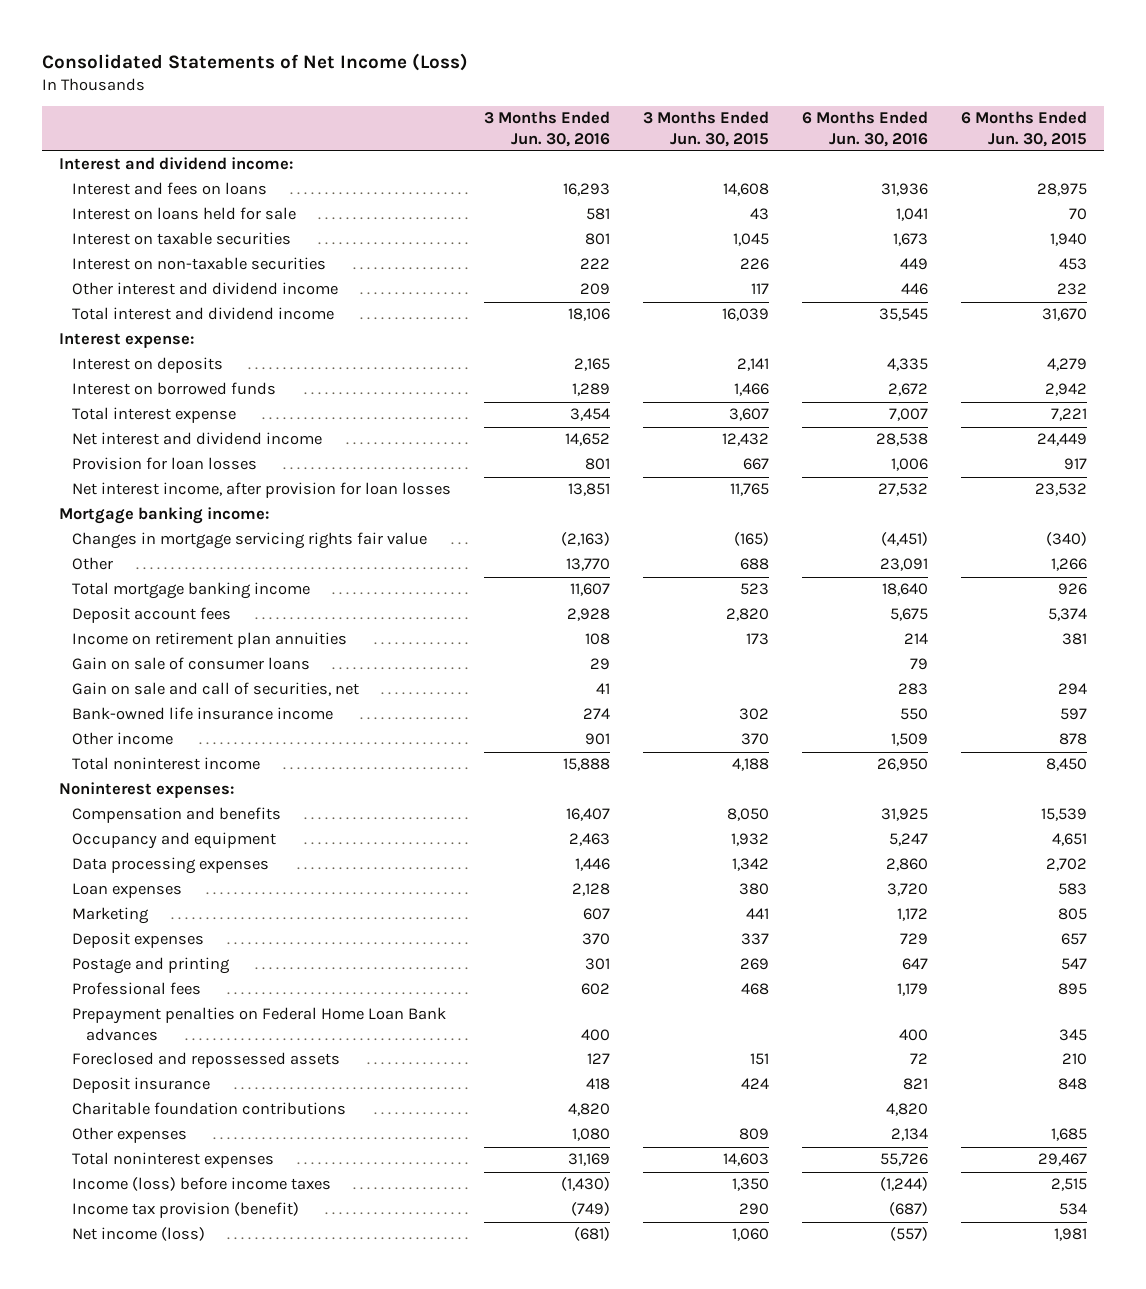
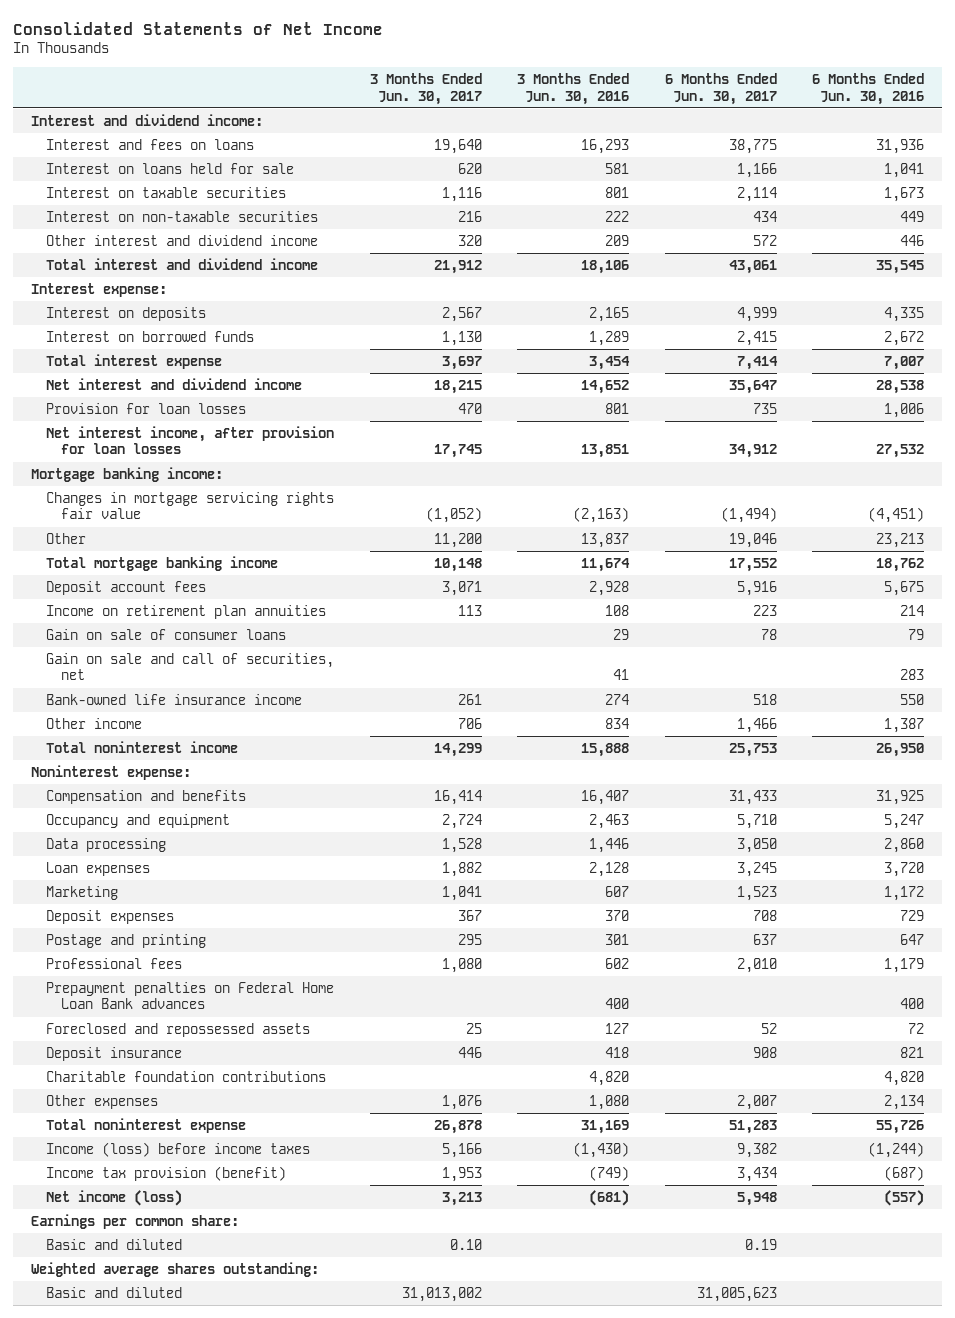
- Consolidated Statements of Net Income (Loss)
+ Consolidated Statements of Net Income
- | 3 Months Ended Jun. 30, 2016 | 3 Months Ended Jun. 30, 2015 | 6 Months Ended Jun. 30, 2016 | 6 Months Ended Jun. 30, 2015
+ | 3 Months Ended Jun. 30, 2017 | 3 Months Ended Jun. 30, 2016 | 6 Months Ended Jun. 30, 2017 | 6 Months Ended Jun. 30, 2016
- Other | 13,770 | 688 | 23,091 | 1,266
- Total mortgage banking income | 11,607 | 523 | 18,640 | 926
+ Other | 11,200 | 13,837 | 19,046 | 23,213
+ Total mortgage banking income | 10,148 | 11,674 | 17,552 | 18,762
- Other income | 901 | 370 | 1,509 | 878
+ Other income | 706 | 834 | 1,466 | 1,387
- Noninterest expenses:
+ Noninterest expense:
- Data processing expenses | 1,446 | 1,342 | 2,860 | 2,702
+ Data processing | 1,528 | 1,446 | 3,050 | 2,860
- Total noninterest expenses | 31,169 | 14,603 | 55,726 | 29,467
+ Total noninterest expense | 26,878 | 31,169 | 51,283 | 55,726
+ Earnings per common share:
+ Basic and diluted | 0.10 | | 0.19 |
+ Weighted average shares outstanding:
+ Basic and diluted | 31,013,002 | | 31,005,623 |

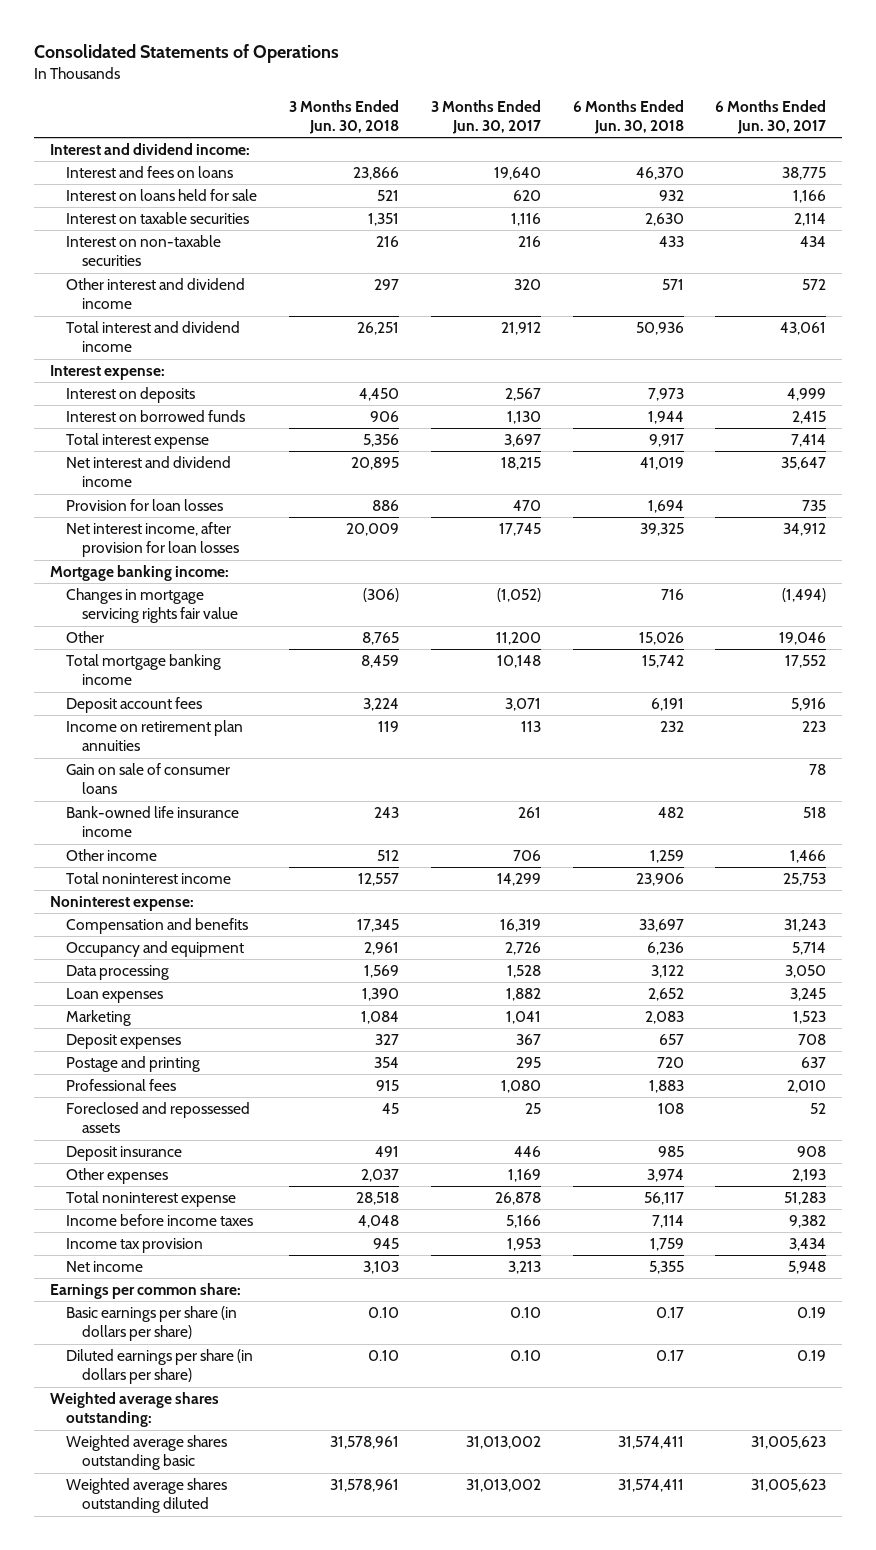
- Consolidated Statements of Net Income
+ Consolidated Statements of Operations
- | 3 Months Ended Jun. 30, 2017 | 3 Months Ended Jun. 30, 2016 | 6 Months Ended Jun. 30, 2017 | 6 Months Ended Jun. 30, 2016
+ | 3 Months Ended Jun. 30, 2018 | 3 Months Ended Jun. 30, 2017 | 6 Months Ended Jun. 30, 2018 | 6 Months Ended Jun. 30, 2017
- Gain on sale and call of securities, net | | 41 | | 283
- Compensation and benefits | 16,414 | 16,407 | 31,433 | 31,925
- Occupancy and equipment | 2,724 | 2,463 | 5,710 | 5,247
+ Compensation and benefits | 17,345 | 16,319 | 33,697 | 31,243
+ Occupancy and equipment | 2,961 | 2,726 | 6,236 | 5,714
- Prepayment penalties on Federal Home Loan Bank advances | | 400 | | 400
- Charitable foundation contributions | | 4,820 | | 4,820
- Other expenses | 1,076 | 1,080 | 2,007 | 2,134
+ Other expenses | 2,037 | 1,169 | 3,974 | 2,193
- Income (loss) before income taxes | 5,166 | (1,430) | 9,382 | (1,244)
- Income tax provision (benefit) | 1,953 | (749) | 3,434 | (687)
- Net income (loss) | 3,213 | (681) | 5,948 | (557)
+ Income before income taxes | 4,048 | 5,166 | 7,114 | 9,382
+ Income tax provision | 945 | 1,953 | 1,759 | 3,434
+ Net income | 3,103 | 3,213 | 5,355 | 5,948
- Basic and diluted | 0.10 | | 0.19 |
+ Basic earnings per share (in dollars per share) | 0.10 | 0.10 | 0.17 | 0.19
+ Diluted earnings per share (in dollars per share) | 0.10 | 0.10 | 0.17 | 0.19
- Basic and diluted | 31,013,002 | | 31,005,623 |
+ Weighted average shares outstanding basic | 31,578,961 | 31,013,002 | 31,574,411 | 31,005,623
+ Weighted average shares outstanding diluted | 31,578,961 | 31,013,002 | 31,574,411 | 31,005,623

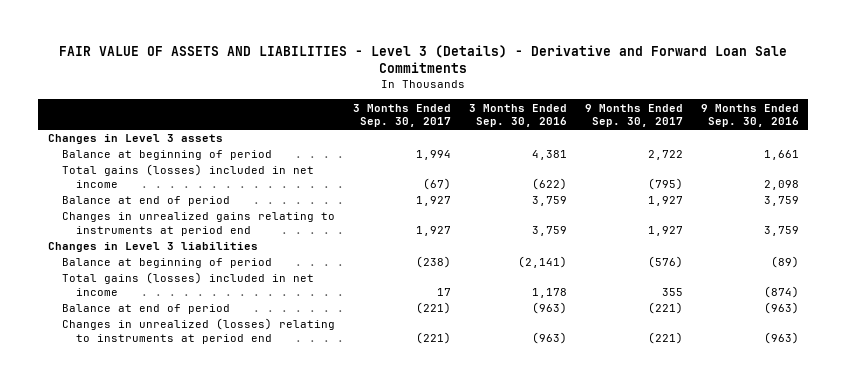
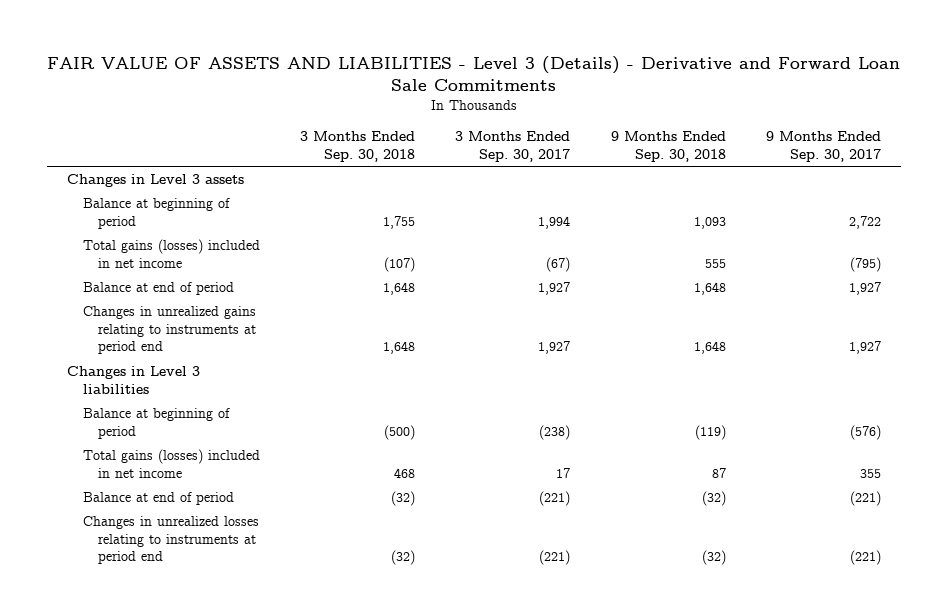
- | 3 Months Ended Sep. 30, 2017 | 3 Months Ended Sep. 30, 2016 | 9 Months Ended Sep. 30, 2017 | 9 Months Ended Sep. 30, 2016
+ | 3 Months Ended Sep. 30, 2018 | 3 Months Ended Sep. 30, 2017 | 9 Months Ended Sep. 30, 2018 | 9 Months Ended Sep. 30, 2017
- Changes in unrealized (losses) relating to instruments at period end | (221) | (963) | (221) | (963)
+ Changes in unrealized losses relating to instruments at period end | (32) | (221) | (32) | (221)

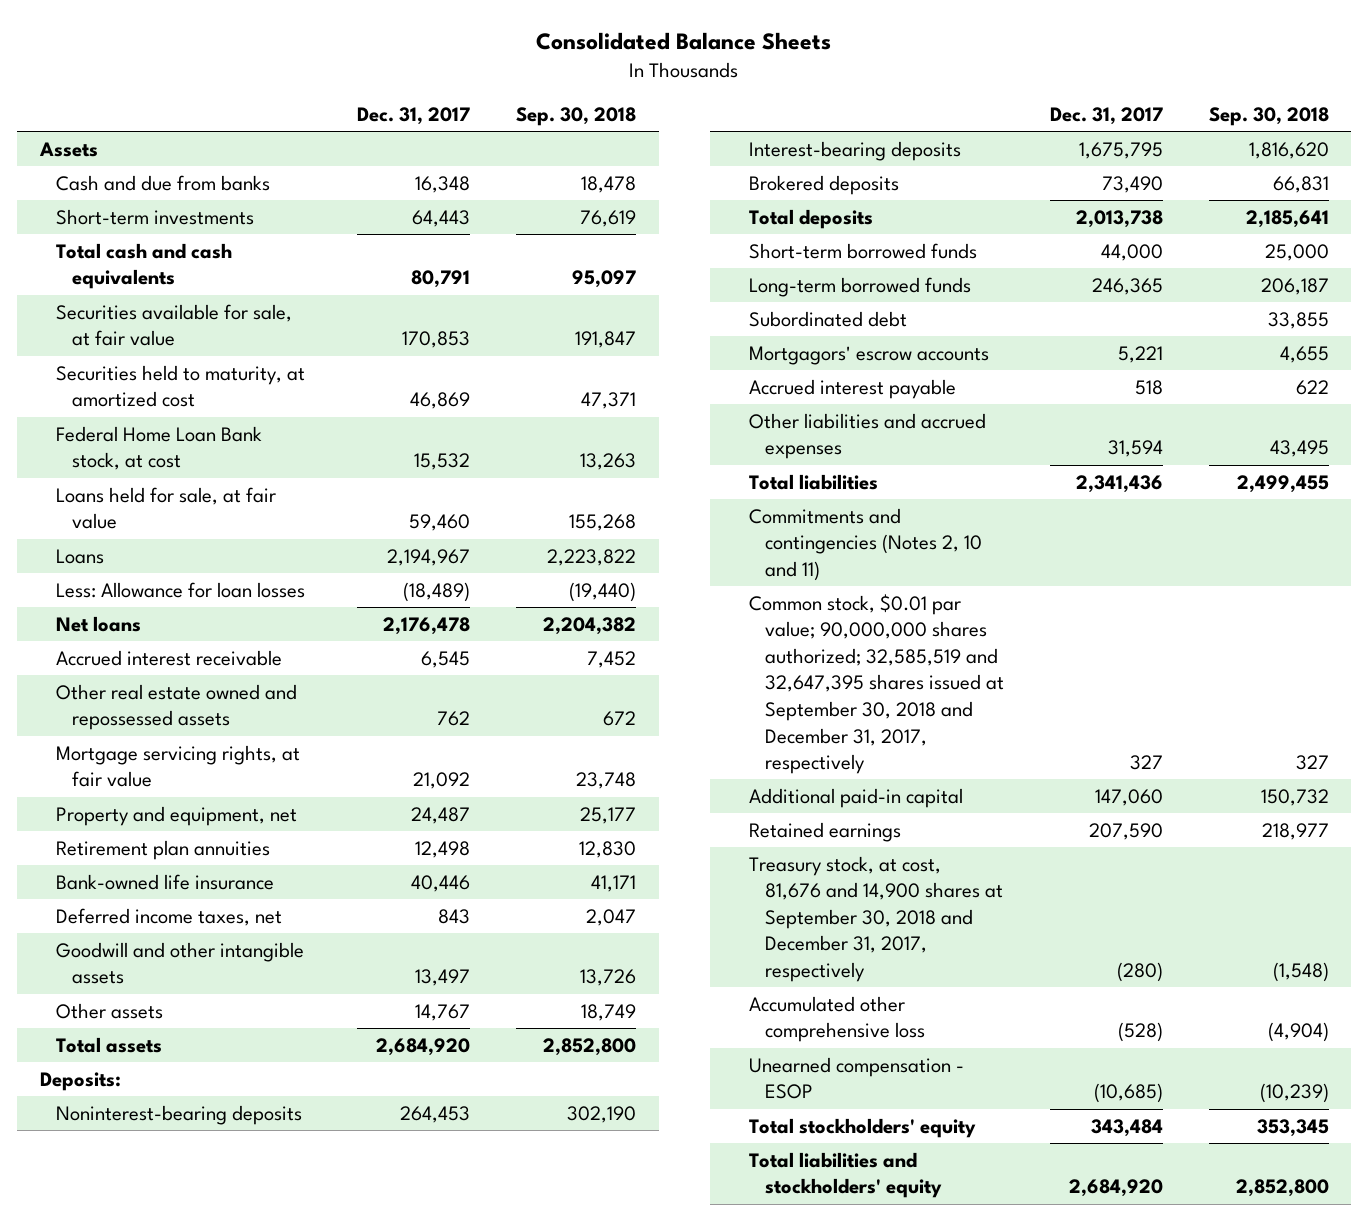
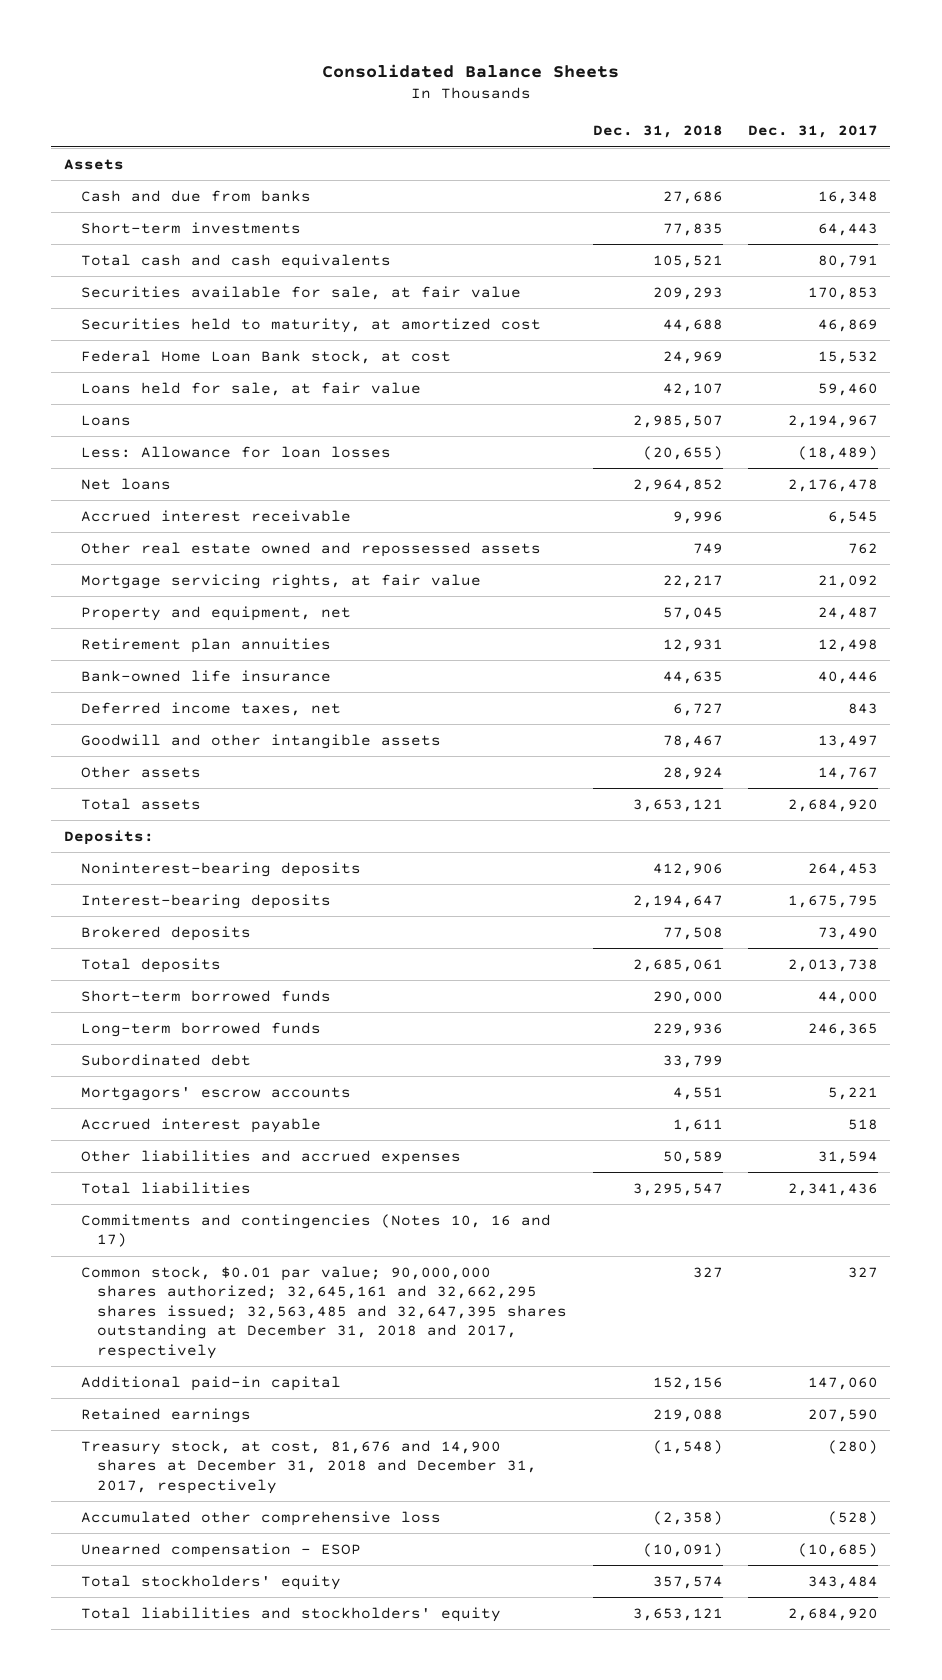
- | Dec. 31, 2017 | Sep. 30, 2018
+ | Dec. 31, 2018 | Dec. 31, 2017
- Commitments and contingencies (Notes 2, 10 and 11)
- Common stock, $0.01 par value; 90,000,000 shares authorized; 32,585,519 and 32,647,395 shares issued at September 30, 2018 and December 31, 2017, respectively | 327 | 327
+ Commitments and contingencies (Notes 10, 16 and 17)
+ Common stock, $0.01 par value; 90,000,000 shares authorized; 32,645,161 and 32,662,295 shares issued; 32,563,485 and 32,647,395 shares outstanding at December 31, 2018 and 2017, respectively | 327 | 327
- Treasury stock, at cost, 81,676 and 14,900 shares at September 30, 2018 and December 31, 2017, respectively | (280) | (1,548)
+ Treasury stock, at cost, 81,676 and 14,900 shares at December 31, 2018 and December 31, 2017, respectively | (1,548) | (280)

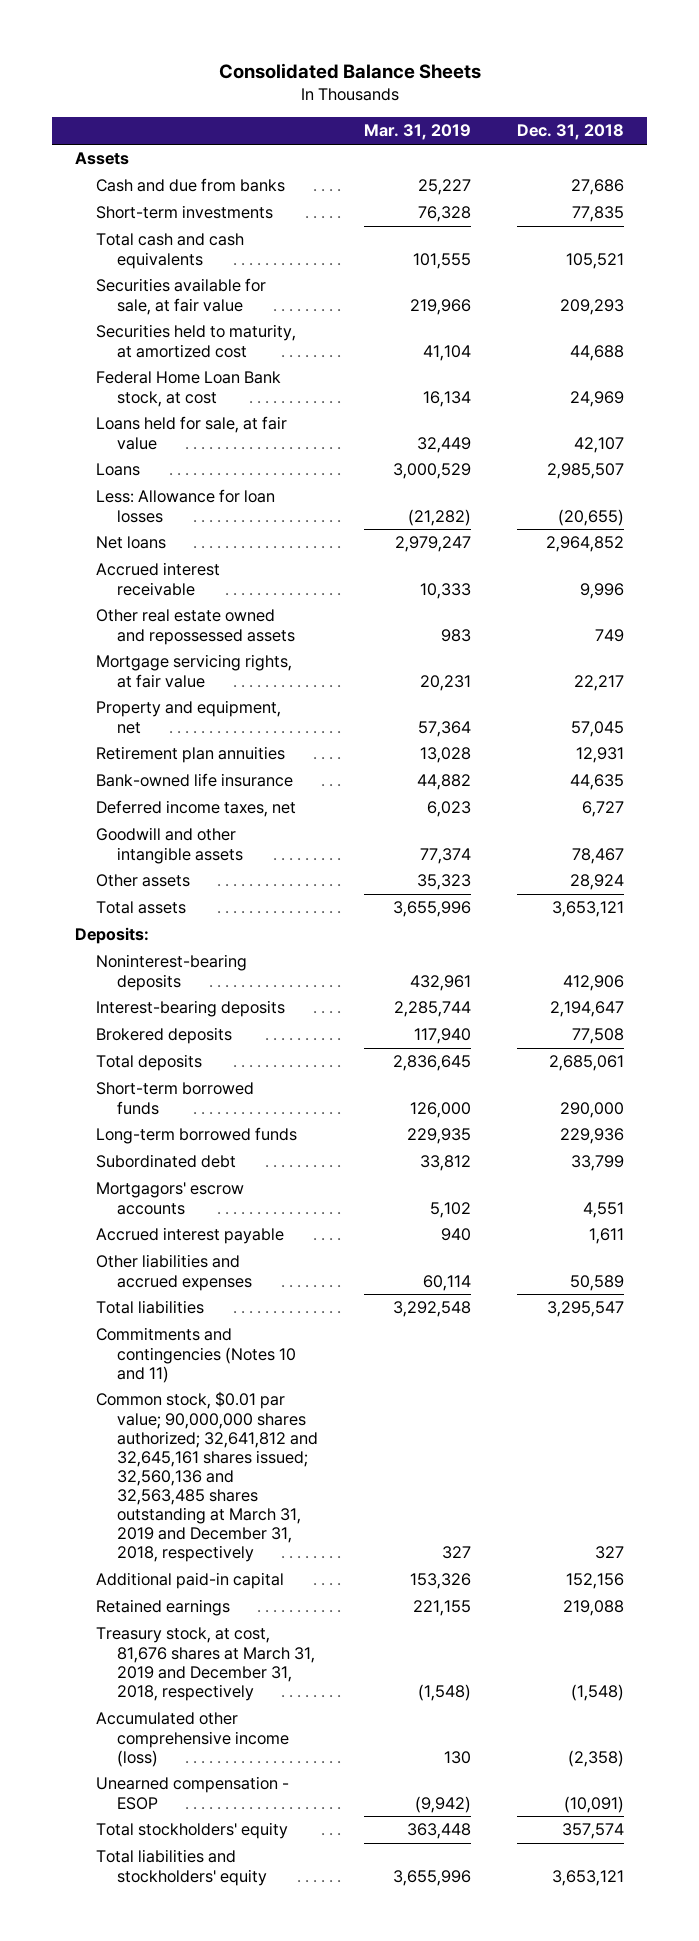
- | Dec. 31, 2018 | Dec. 31, 2017
+ | Mar. 31, 2019 | Dec. 31, 2018
- Commitments and contingencies (Notes 10, 16 and 17)
- Common stock, $0.01 par value; 90,000,000 shares authorized; 32,645,161 and 32,662,295 shares issued; 32,563,485 and 32,647,395 shares outstanding at December 31, 2018 and 2017, respectively | 327 | 327
+ Commitments and contingencies (Notes 10 and 11)
+ Common stock, $0.01 par value; 90,000,000 shares authorized; 32,641,812 and 32,645,161 shares issued; 32,560,136 and 32,563,485 shares outstanding at March 31, 2019 and December 31, 2018, respectively | 327 | 327
- Treasury stock, at cost, 81,676 and 14,900 shares at December 31, 2018 and December 31, 2017, respectively | (1,548) | (280)
- Accumulated other comprehensive loss | (2,358) | (528)
+ Treasury stock, at cost, 81,676 shares at March 31, 2019 and December 31, 2018, respectively | (1,548) | (1,548)
+ Accumulated other comprehensive income (loss) | 130 | (2,358)

